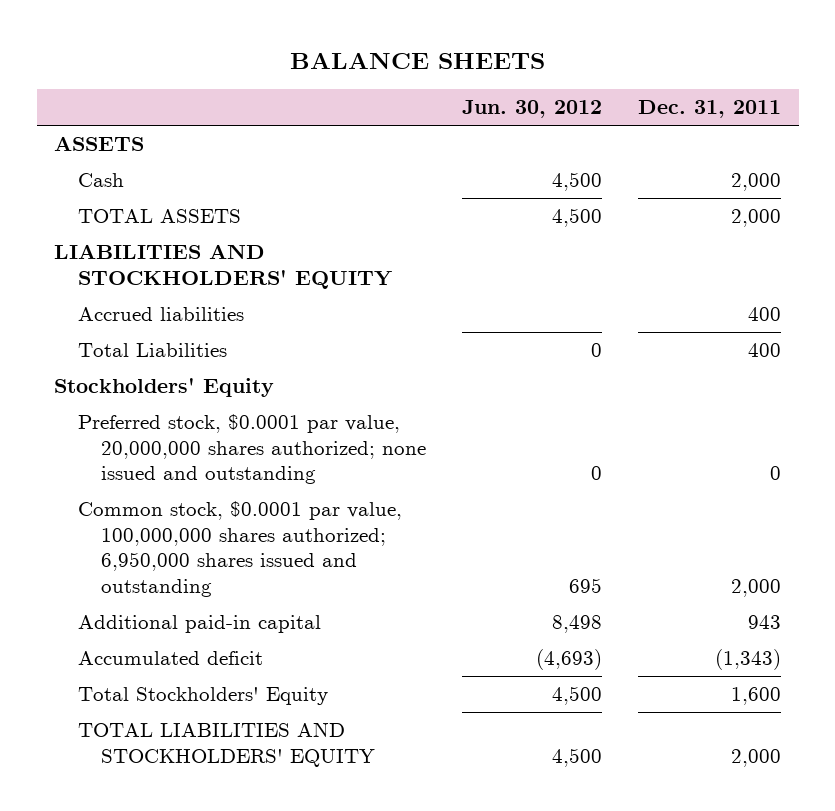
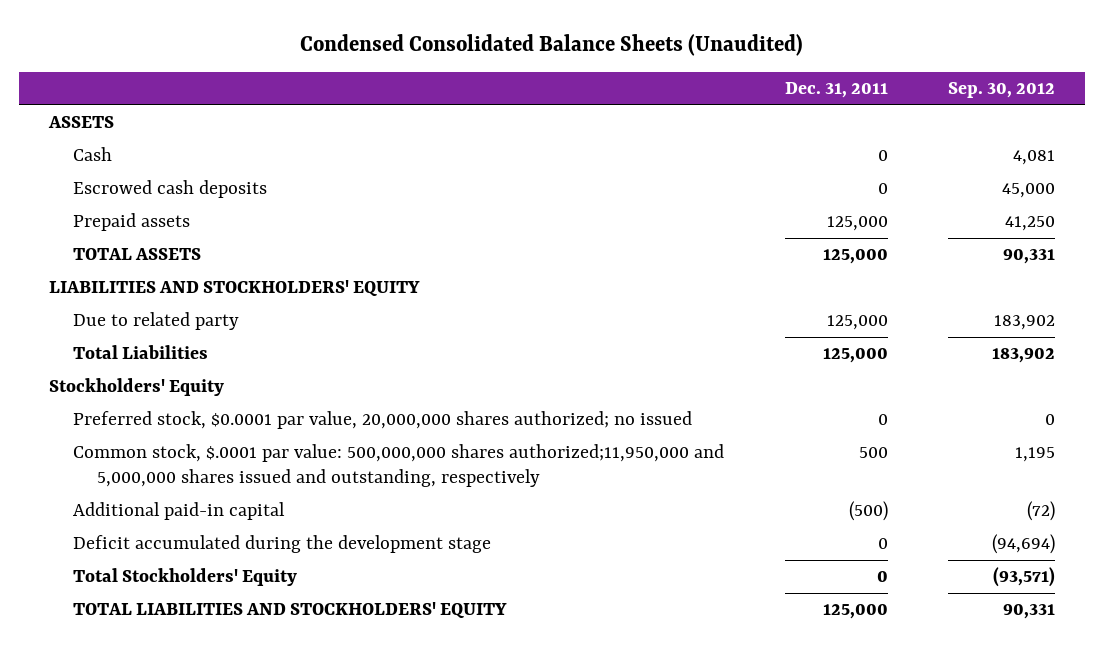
- BALANCE SHEETS
+ Condensed Consolidated Balance Sheets (Unaudited)
- | Jun. 30, 2012 | Dec. 31, 2011
+ | Dec. 31, 2011 | Sep. 30, 2012
- Cash | 4,500 | 2,000
- TOTAL ASSETS | 4,500 | 2,000
+ Cash | 0 | 4,081
+ Escrowed cash deposits | 0 | 45,000
+ Prepaid assets | 125,000 | 41,250
+ TOTAL ASSETS | 125,000 | 90,331
- Accrued liabilities | | 400
- Total Liabilities | 0 | 400
+ Due to related party | 125,000 | 183,902
+ Total Liabilities | 125,000 | 183,902
- Preferred stock, $0.0001 par value, 20,000,000 shares authorized; none issued and outstanding | 0 | 0
- Common stock, $0.0001 par value, 100,000,000 shares authorized; 6,950,000 shares issued and outstanding | 695 | 2,000
- Additional paid-in capital | 8,498 | 943
- Accumulated deficit | (4,693) | (1,343)
- Total Stockholders' Equity | 4,500 | 1,600
- TOTAL LIABILITIES AND STOCKHOLDERS' EQUITY | 4,500 | 2,000
+ Preferred stock, $0.0001 par value, 20,000,000 shares authorized; no issued | 0 | 0
+ Common stock, $.0001 par value: 500,000,000 shares authorized;11,950,000 and 5,000,000 shares issued and outstanding, respectively | 500 | 1,195
+ Additional paid-in capital | (500) | (72)
+ Deficit accumulated during the development stage | 0 | (94,694)
+ Total Stockholders' Equity | 0 | (93,571)
+ TOTAL LIABILITIES AND STOCKHOLDERS' EQUITY | 125,000 | 90,331

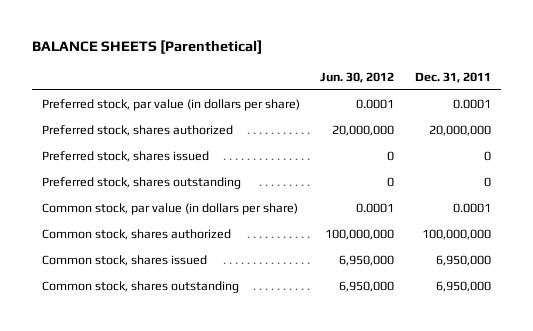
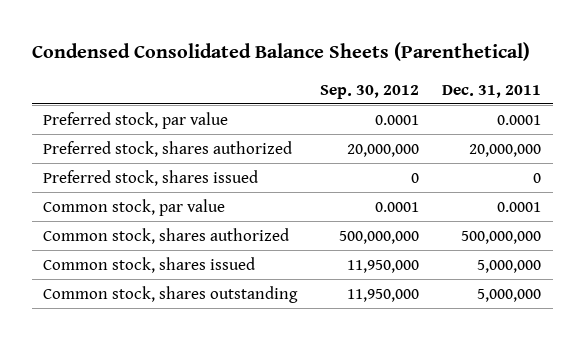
- BALANCE SHEETS [Parenthetical]
+ Condensed Consolidated Balance Sheets (Parenthetical)
- | Jun. 30, 2012 | Dec. 31, 2011
+ | Sep. 30, 2012 | Dec. 31, 2011
- Preferred stock, par value (in dollars per share) | 0.0001 | 0.0001
+ Preferred stock, par value | 0.0001 | 0.0001
- Preferred stock, shares outstanding | 0 | 0
- Common stock, par value (in dollars per share) | 0.0001 | 0.0001
- Common stock, shares authorized | 100,000,000 | 100,000,000
- Common stock, shares issued | 6,950,000 | 6,950,000
- Common stock, shares outstanding | 6,950,000 | 6,950,000
+ Common stock, par value | 0.0001 | 0.0001
+ Common stock, shares authorized | 500,000,000 | 500,000,000
+ Common stock, shares issued | 11,950,000 | 5,000,000
+ Common stock, shares outstanding | 11,950,000 | 5,000,000

